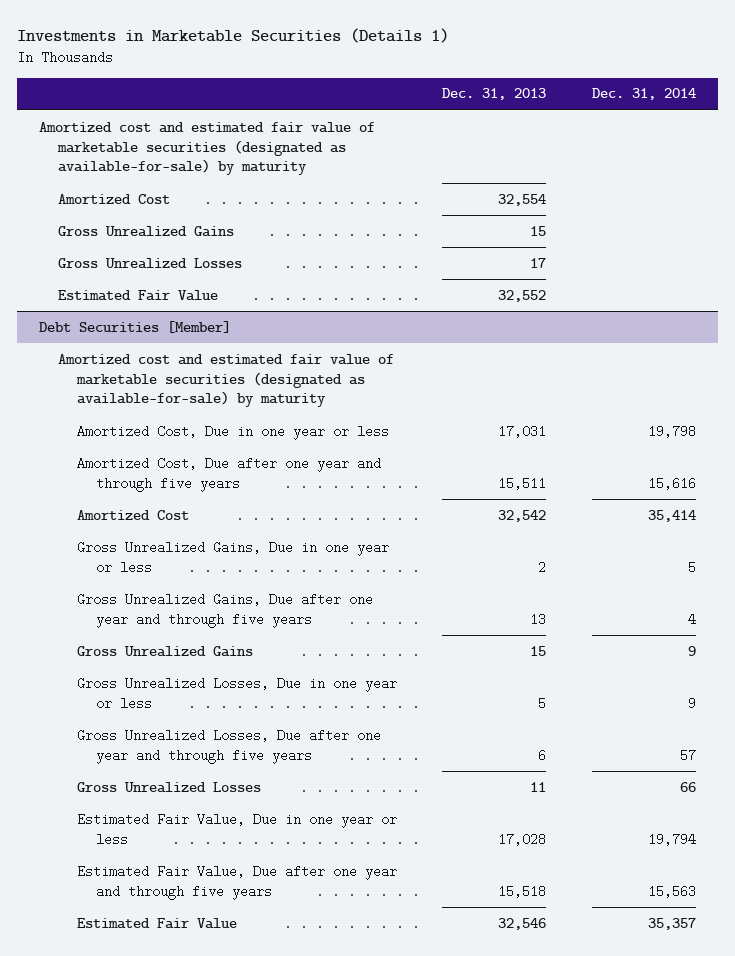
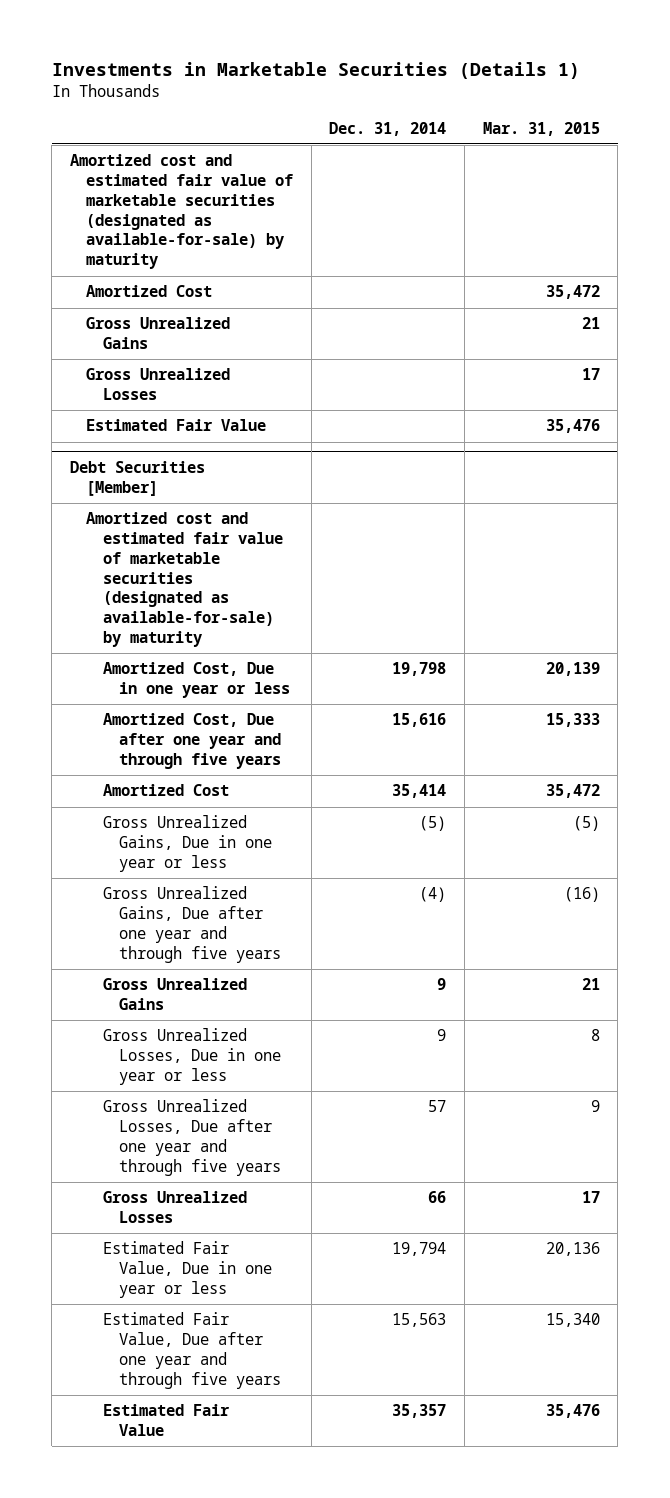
- | Dec. 31, 2013 | Dec. 31, 2014
+ | Dec. 31, 2014 | Mar. 31, 2015
@ Debt Securities [Member]
- Gross Unrealized Gains, Due in one year or less | 2 | 5
- Gross Unrealized Gains, Due after one year and through five years | 13 | 4
+ Gross Unrealized Gains, Due in one year or less | (5) | (5)
+ Gross Unrealized Gains, Due after one year and through five years | (4) | (16)

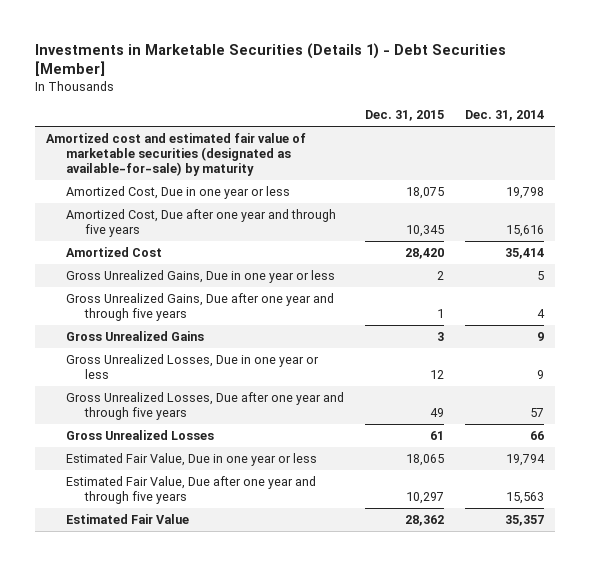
- Investments in Marketable Securities (Details 1)
+ Investments in Marketable Securities (Details 1) - Debt Securities [Member]
- | Dec. 31, 2014 | Mar. 31, 2015
+ | Dec. 31, 2015 | Dec. 31, 2014
- Amortized Cost | | 35,472
- Gross Unrealized Gains | | 21
- Gross Unrealized Losses | | 17
- Estimated Fair Value | | 35,476
- Debt Securities [Member]
- Amortized cost and estimated fair value of marketable securities (designated as available-for-sale) by maturity
- Gross Unrealized Gains, Due in one year or less | (5) | (5)
- Gross Unrealized Gains, Due after one year and through five years | (4) | (16)
+ Gross Unrealized Gains, Due in one year or less | 2 | 5
+ Gross Unrealized Gains, Due after one year and through five years | 1 | 4

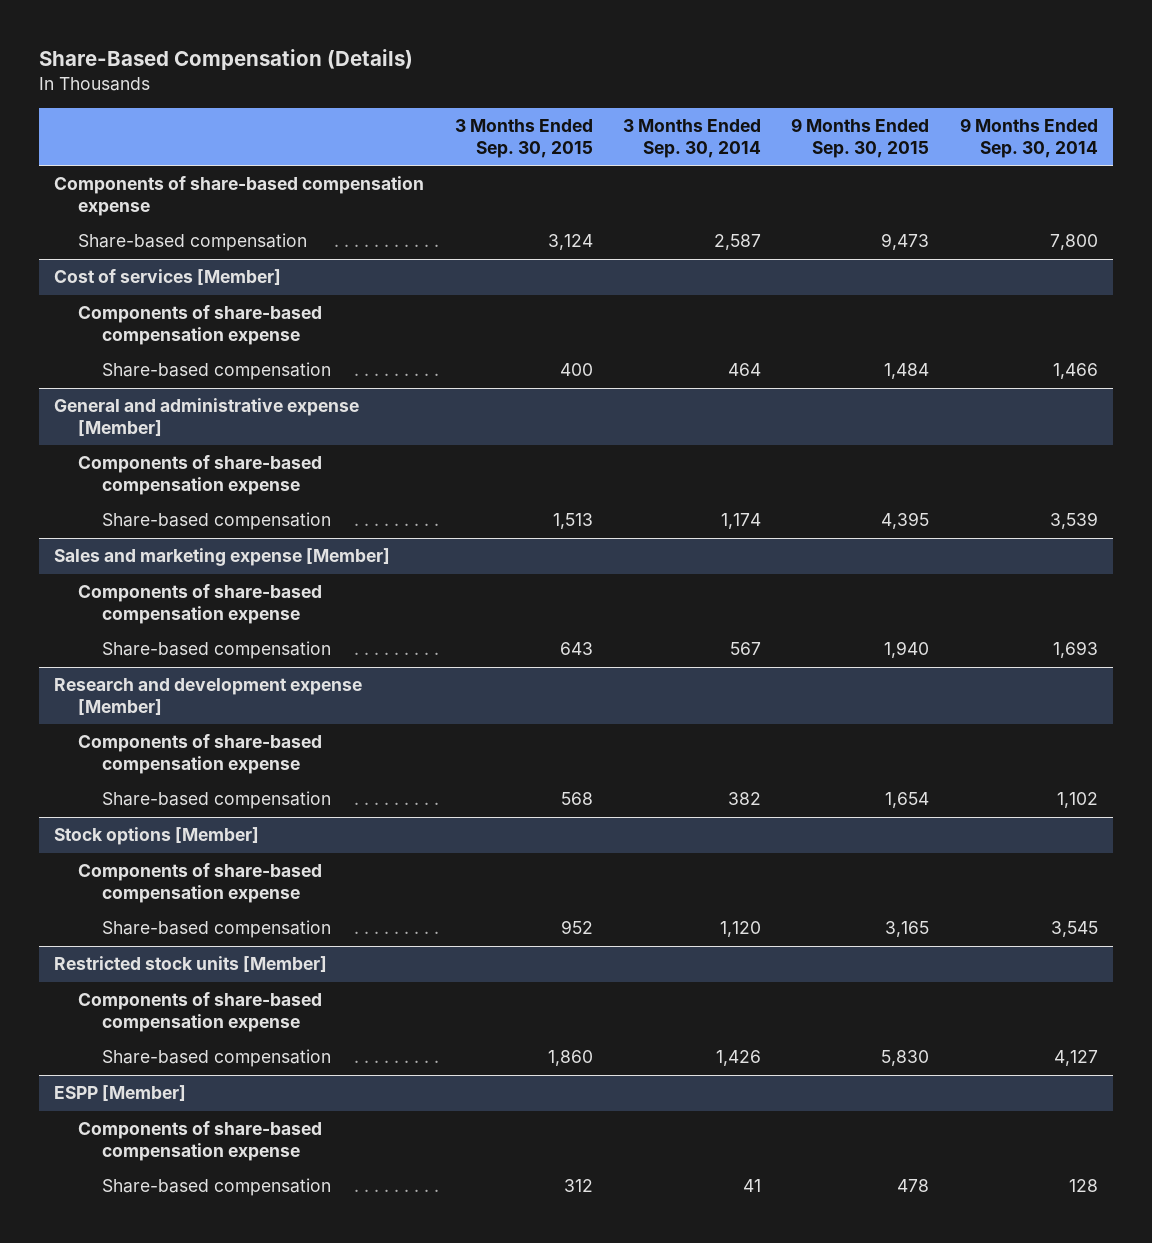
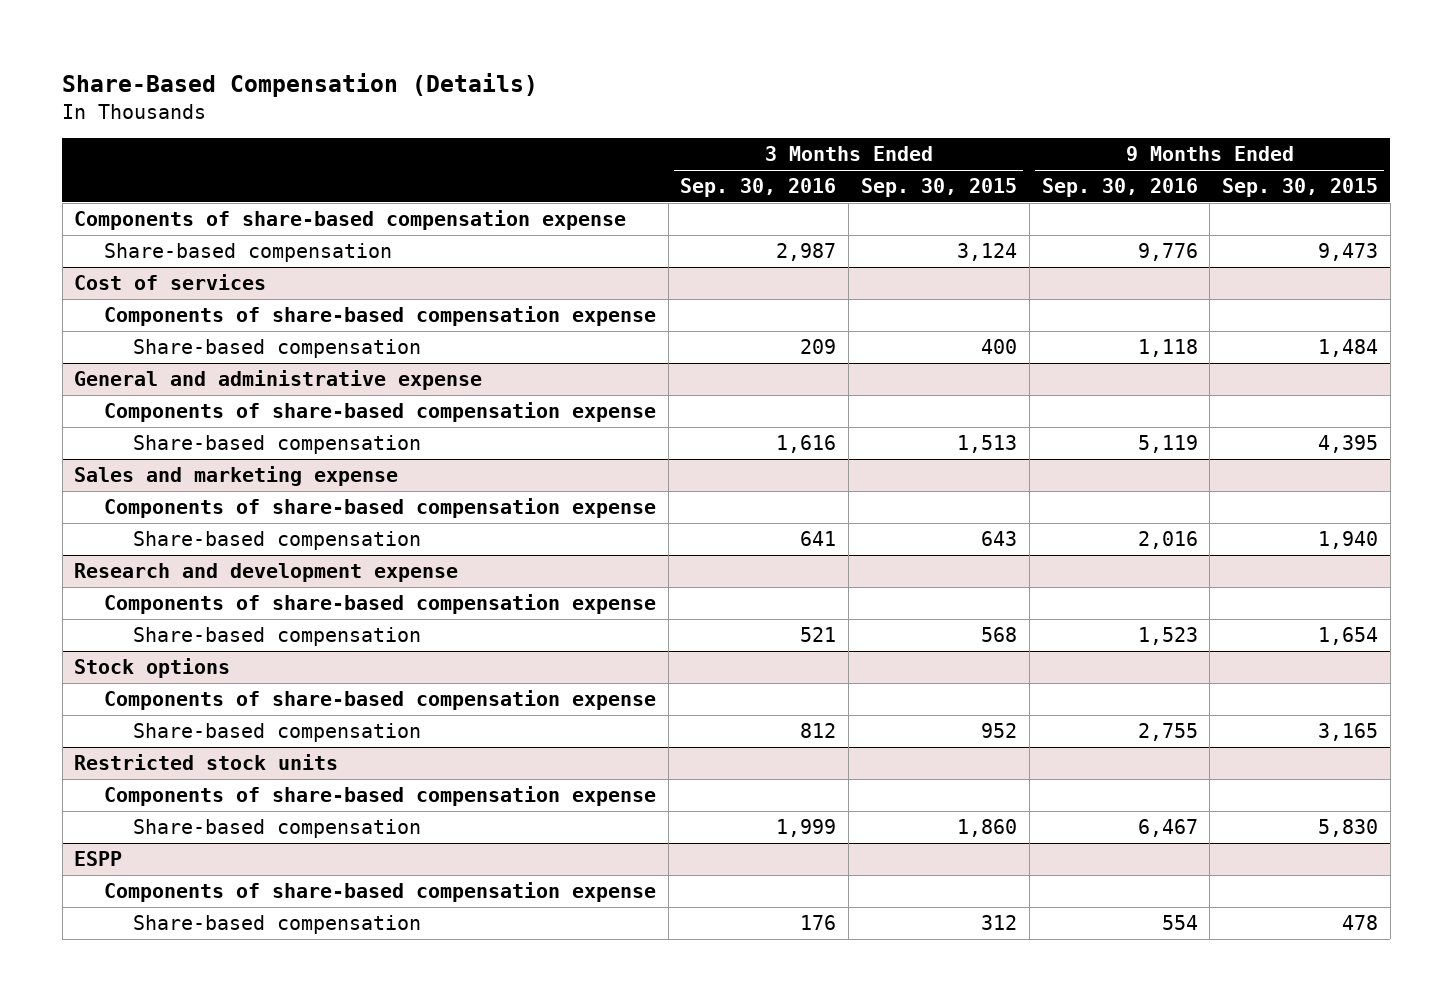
- | 3 Months Ended Sep. 30, 2015 | 3 Months Ended Sep. 30, 2014 | 9 Months Ended Sep. 30, 2015 | 9 Months Ended Sep. 30, 2014
+ | 3 Months Ended Sep. 30, 2016 | 3 Months Ended Sep. 30, 2015 | 9 Months Ended Sep. 30, 2016 | 9 Months Ended Sep. 30, 2015
- Cost of services [Member]
+ Cost of services
- General and administrative expense [Member]
+ General and administrative expense
- Sales and marketing expense [Member]
+ Sales and marketing expense
- Research and development expense [Member]
+ Research and development expense
- Stock options [Member]
+ Stock options
- Restricted stock units [Member]
+ Restricted stock units
- ESPP [Member]
+ ESPP

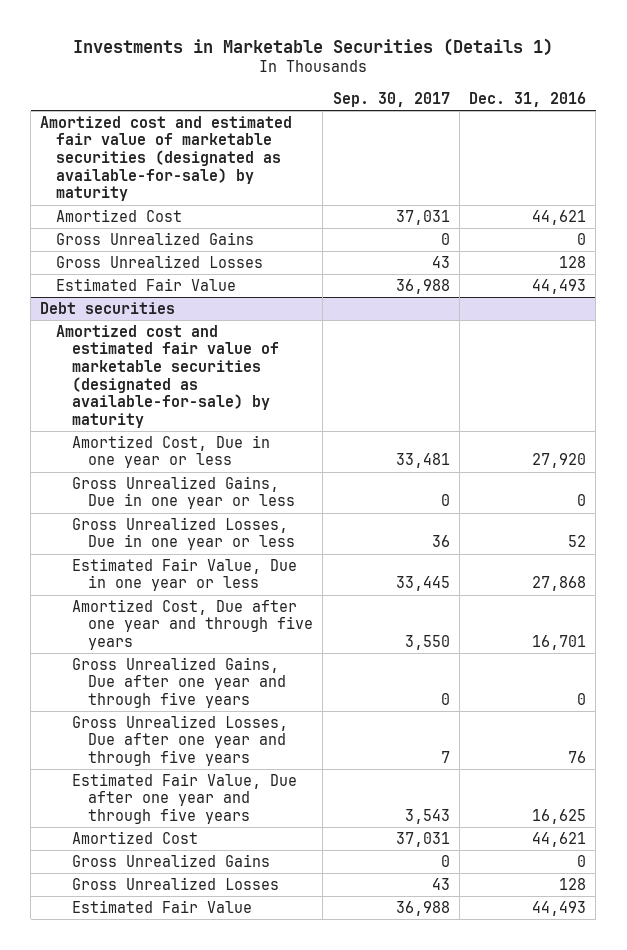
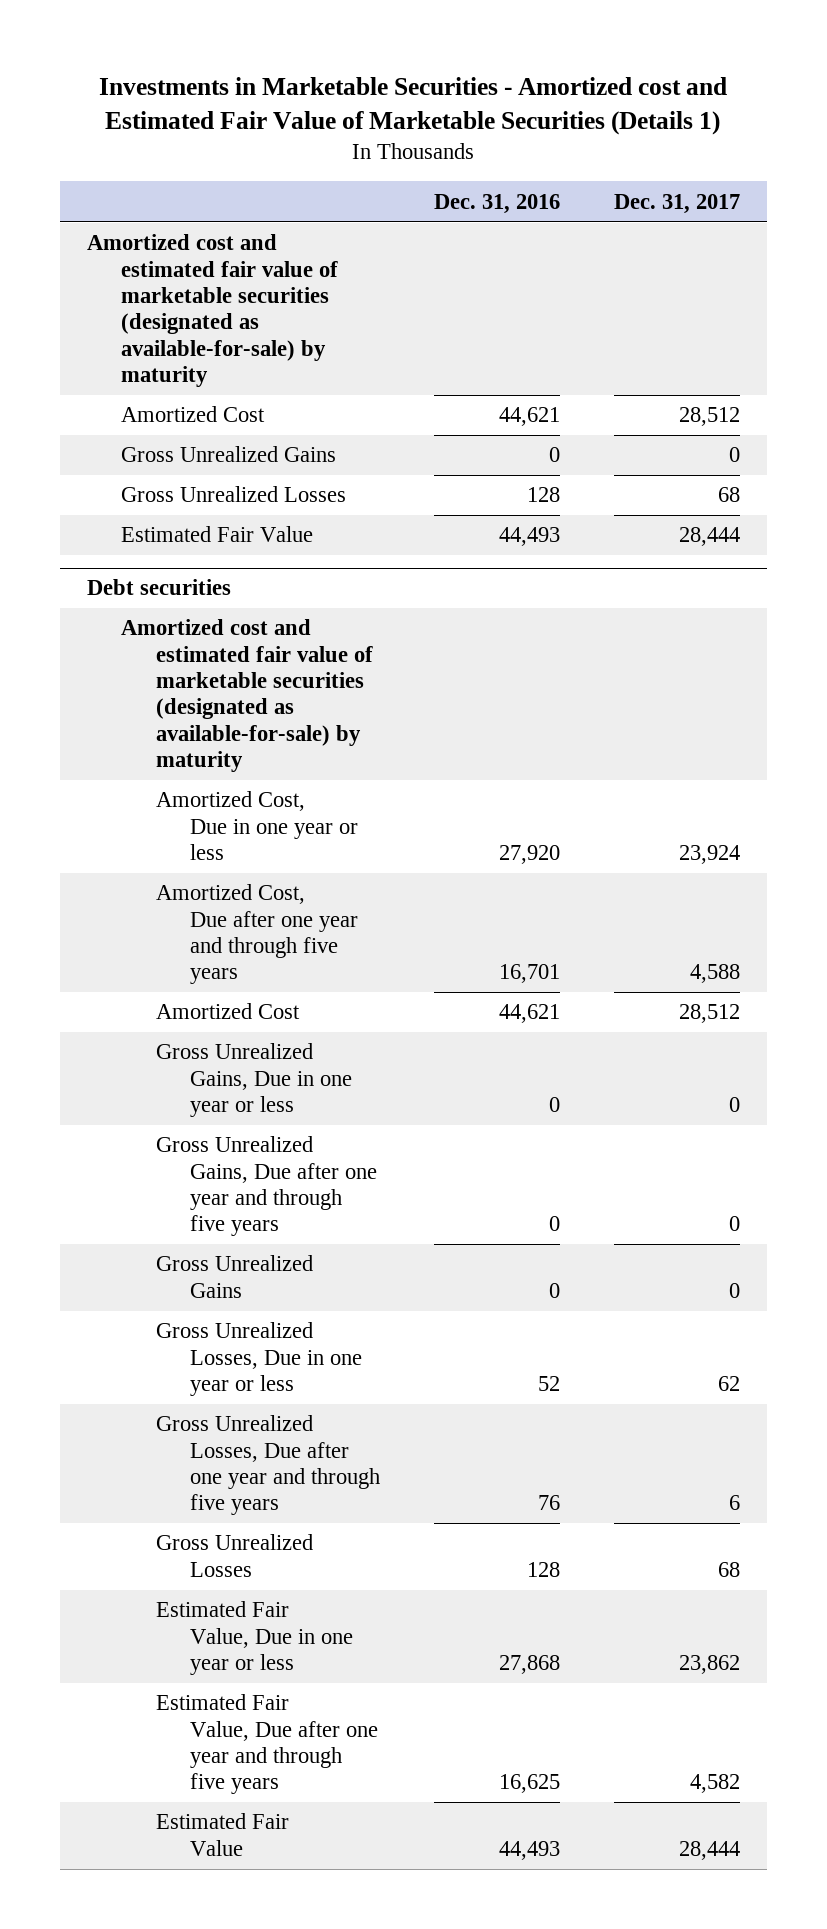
- Investments in Marketable Securities (Details 1)
+ Investments in Marketable Securities - Amortized cost and Estimated Fair Value of Marketable Securities (Details 1)
- | Sep. 30, 2017 | Dec. 31, 2016
+ | Dec. 31, 2016 | Dec. 31, 2017
@ Debt securities
moved down: Gross Unrealized Gains, Due in one year or less | 0 | 0
moved down: Gross Unrealized Gains, Due after one year and through five years | 0 | 0
moved down: Gross Unrealized Losses, Due in one year or less | 52 | 62
moved down: Gross Unrealized Losses, Due after one year and through five years | 76 | 6
moved down: Estimated Fair Value, Due in one year or less | 27,868 | 23,862
moved down: Estimated Fair Value, Due after one year and through five years | 16,625 | 4,582

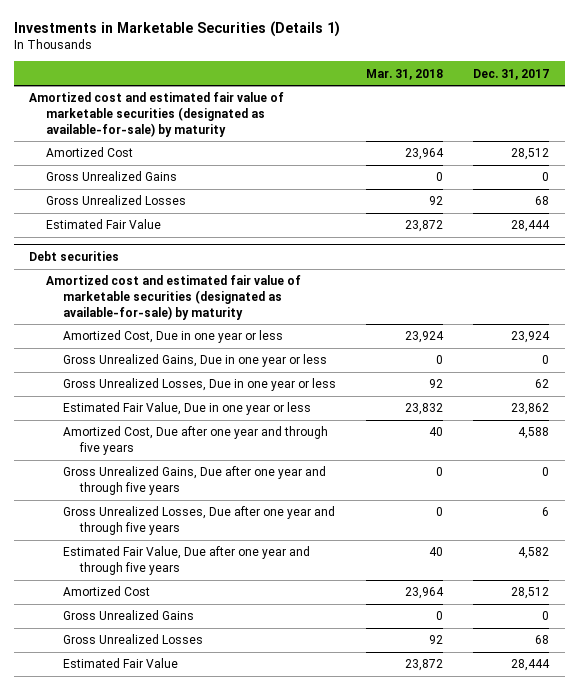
- Investments in Marketable Securities - Amortized cost and Estimated Fair Value of Marketable Securities (Details 1)
+ Investments in Marketable Securities (Details 1)
- | Dec. 31, 2016 | Dec. 31, 2017
+ | Mar. 31, 2018 | Dec. 31, 2017
@ Debt securities
moved down: Amortized Cost, Due after one year and through five years | 40 | 4,588
moved down: Gross Unrealized Gains, Due after one year and through five years | 0 | 0
moved down: Gross Unrealized Losses, Due after one year and through five years | 0 | 6
moved down: Amortized Cost | 23,964 | 28,512
moved down: Gross Unrealized Gains | 0 | 0
moved down: Gross Unrealized Losses | 92 | 68

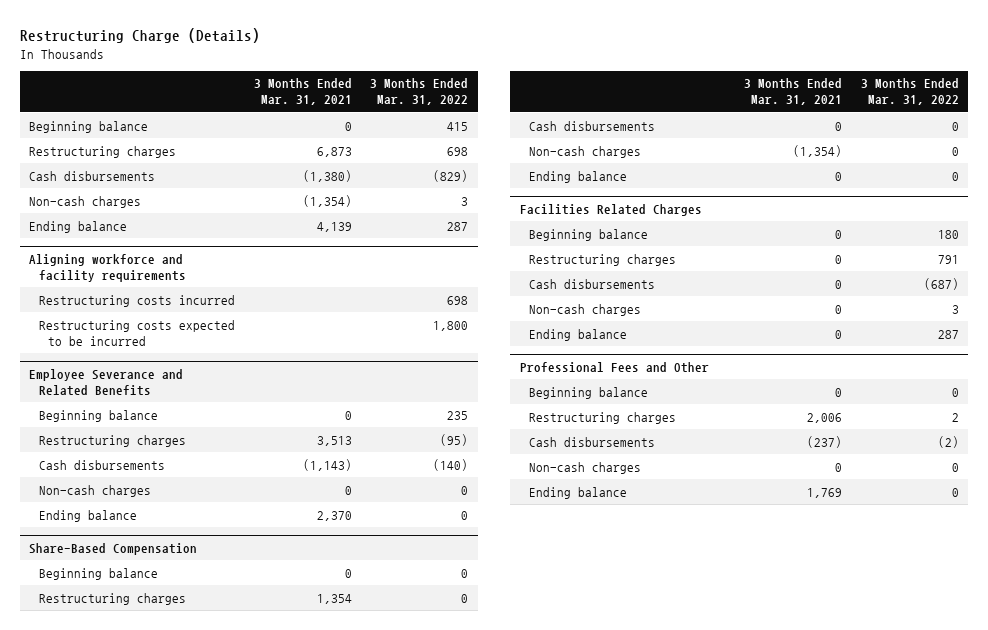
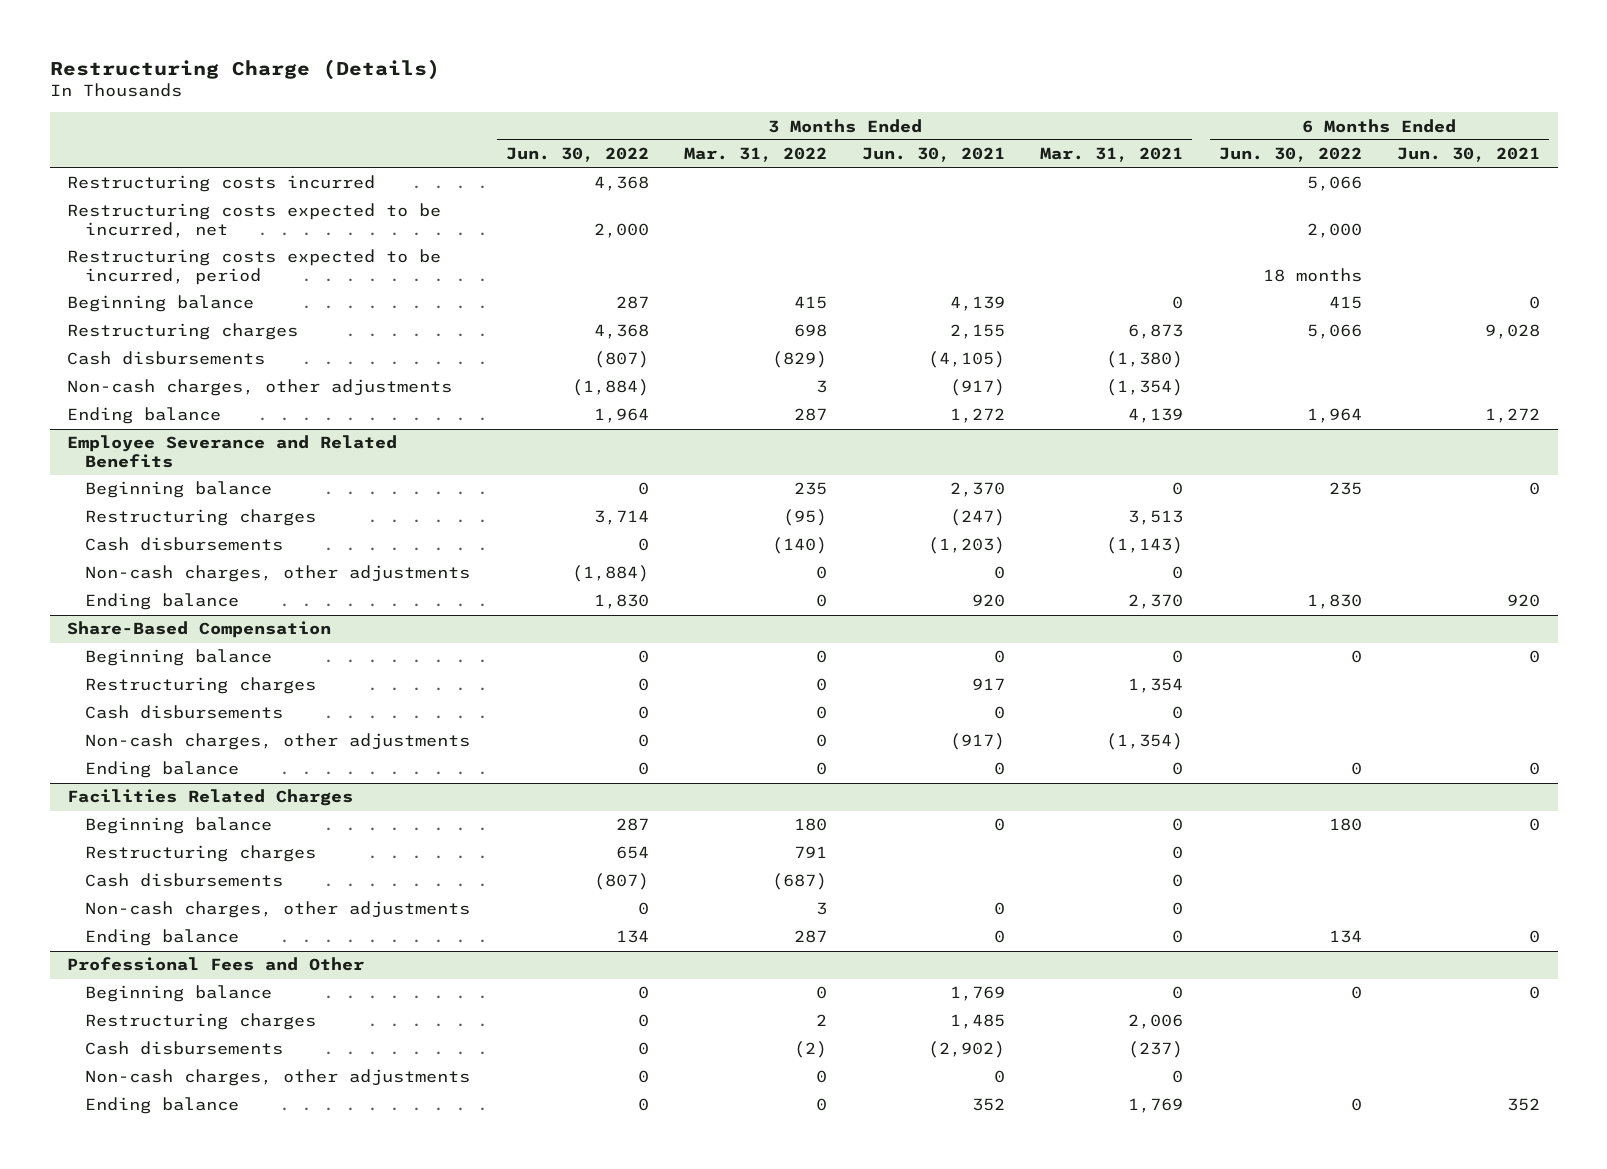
- | 3 Months Ended Mar. 31, 2021 | 3 Months Ended Mar. 31, 2022
+ | 3 Months Ended Jun. 30, 2022 | 3 Months Ended Mar. 31, 2022 | 3 Months Ended Jun. 30, 2021 | 3 Months Ended Mar. 31, 2021 | 6 Months Ended Jun. 30, 2022 | 6 Months Ended Jun. 30, 2021
+ Restructuring costs incurred | 4,368 | | | | 5,066 |
+ Restructuring costs expected to be incurred, net | 2,000 | | | | 2,000 |
+ Restructuring costs expected to be incurred, period | | | | | 18 months |
- Non-cash charges | (1,354) | 3
+ Non-cash charges, other adjustments | (1,884) | 3 | (917) | (1,354) | |
- Aligning workforce and facility requirements
- Restructuring costs incurred | | 698
- Restructuring costs expected to be incurred | | 1,800
@ Employee Severance and Related Benefits
- Non-cash charges | 0 | 0
+ Non-cash charges, other adjustments | (1,884) | 0 | 0 | 0 | |
@ Share-Based Compensation
- Non-cash charges | (1,354) | 0
+ Non-cash charges, other adjustments | 0 | 0 | (917) | (1,354) | |
@ Facilities Related Charges
- Non-cash charges | 0 | 3
+ Non-cash charges, other adjustments | 0 | 3 | 0 | 0 | |
@ Professional Fees and Other
- Non-cash charges | 0 | 0
+ Non-cash charges, other adjustments | 0 | 0 | 0 | 0 | |

